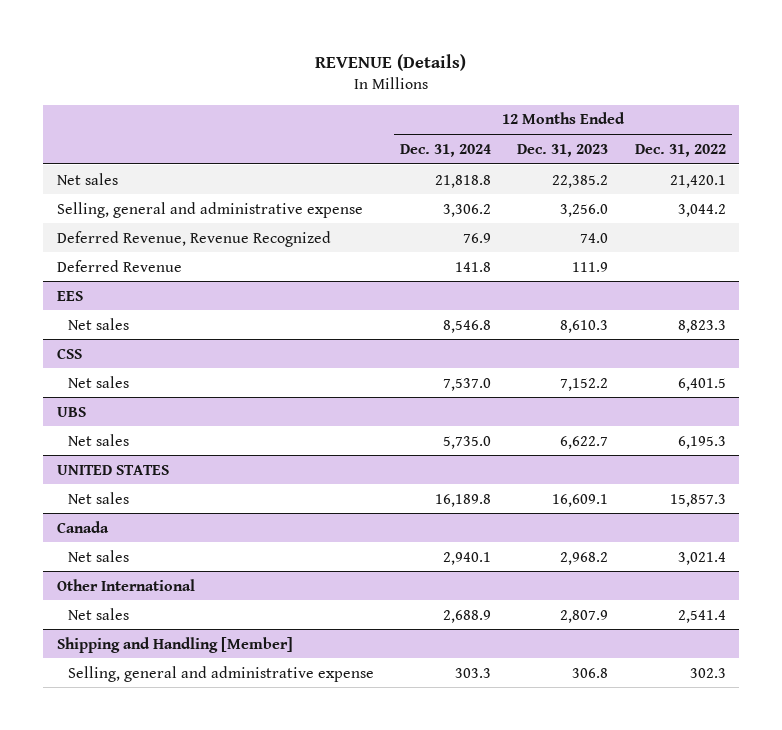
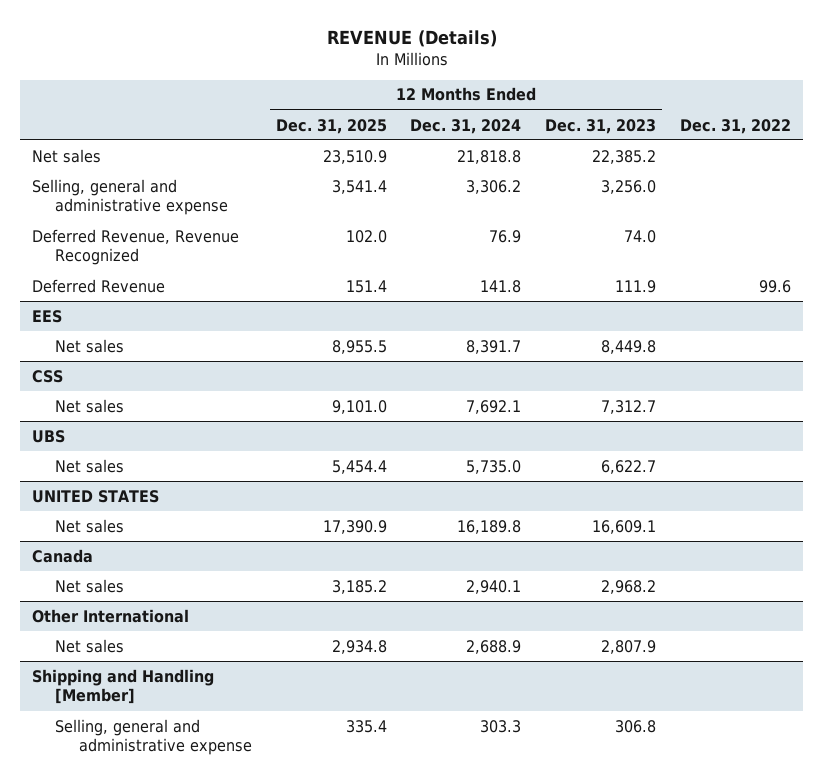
- | 12 Months Ended Dec. 31, 2024 | 12 Months Ended Dec. 31, 2023 | 12 Months Ended Dec. 31, 2022
+ | 12 Months Ended Dec. 31, 2025 | 12 Months Ended Dec. 31, 2024 | 12 Months Ended Dec. 31, 2023 | Dec. 31, 2022
@ EES
- Net sales | 8,546.8 | 8,610.3 | 8,823.3
+ Net sales | 8,955.5 | 8,391.7 | 8,449.8 |
@ CSS
- Net sales | 7,537.0 | 7,152.2 | 6,401.5
+ Net sales | 9,101.0 | 7,692.1 | 7,312.7 |

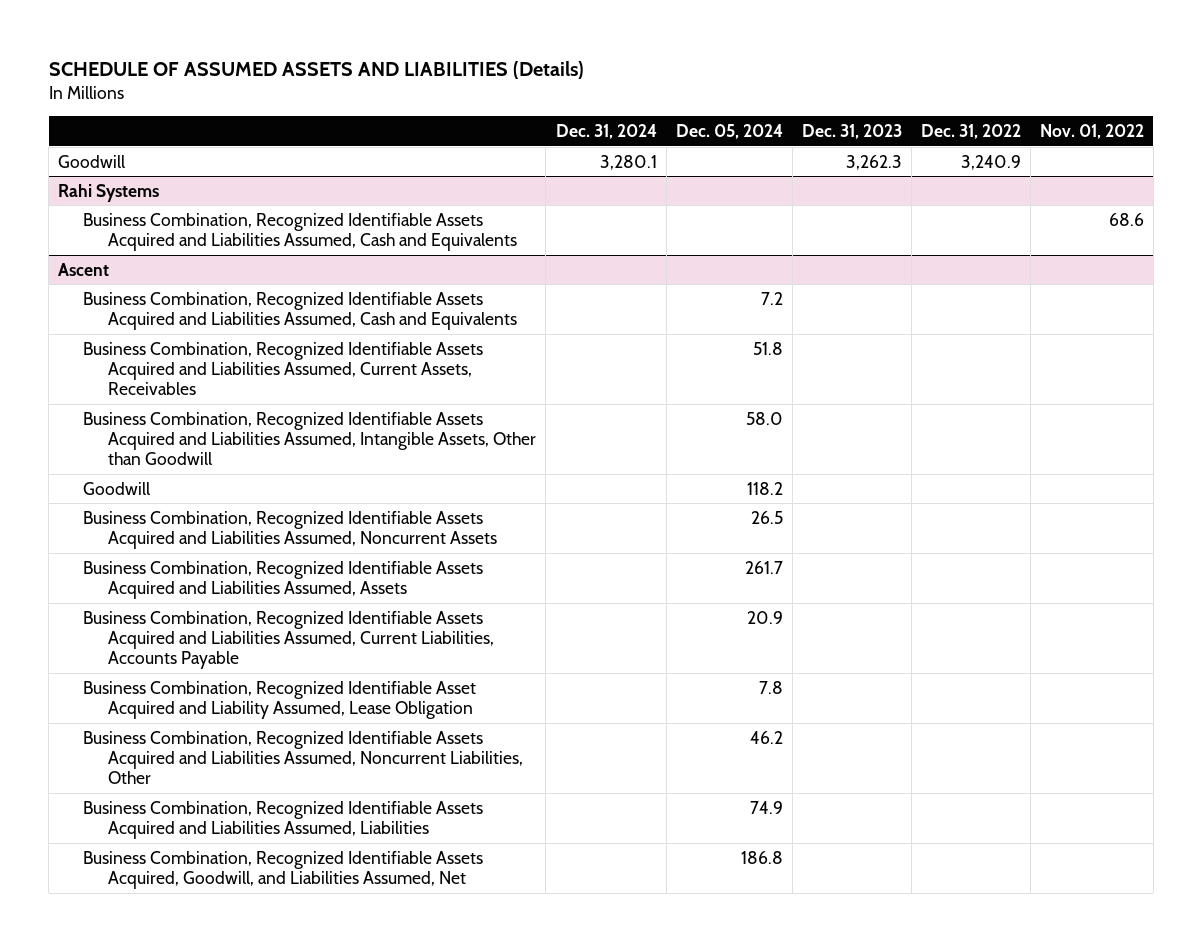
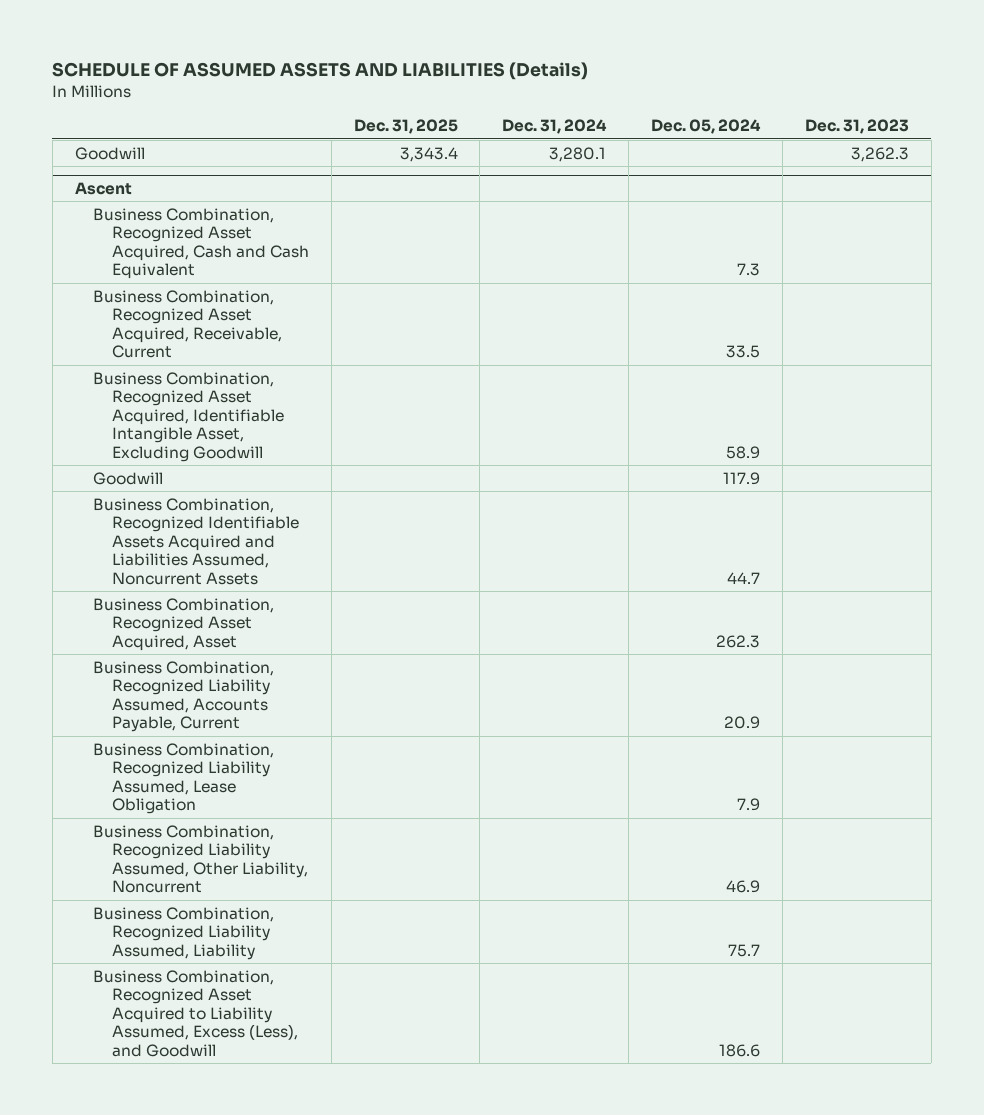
- | Dec. 31, 2024 | Dec. 05, 2024 | Dec. 31, 2023 | Dec. 31, 2022 | Nov. 01, 2022
+ | Dec. 31, 2025 | Dec. 31, 2024 | Dec. 05, 2024 | Dec. 31, 2023
- Rahi Systems
- Business Combination, Recognized Identifiable Assets Acquired and Liabilities Assumed, Cash and Equivalents | | | | | 68.6
@ Ascent
- Business Combination, Recognized Identifiable Assets Acquired and Liabilities Assumed, Cash and Equivalents | | 7.2 | | |
- Business Combination, Recognized Identifiable Assets Acquired and Liabilities Assumed, Current Assets, Receivables | | 51.8 | | |
- Business Combination, Recognized Identifiable Assets Acquired and Liabilities Assumed, Intangible Assets, Other than Goodwill | | 58.0 | | |
- Goodwill | | 118.2 | | |
- Business Combination, Recognized Identifiable Assets Acquired and Liabilities Assumed, Noncurrent Assets | | 26.5 | | |
- Business Combination, Recognized Identifiable Assets Acquired and Liabilities Assumed, Assets | | 261.7 | | |
- Business Combination, Recognized Identifiable Assets Acquired and Liabilities Assumed, Current Liabilities, Accounts Payable | | 20.9 | | |
- Business Combination, Recognized Identifiable Asset Acquired and Liability Assumed, Lease Obligation | | 7.8 | | |
- Business Combination, Recognized Identifiable Assets Acquired and Liabilities Assumed, Noncurrent Liabilities, Other | | 46.2 | | |
- Business Combination, Recognized Identifiable Assets Acquired and Liabilities Assumed, Liabilities | | 74.9 | | |
- Business Combination, Recognized Identifiable Assets Acquired, Goodwill, and Liabilities Assumed, Net | | 186.8 | | |
+ Business Combination, Recognized Asset Acquired, Cash and Cash Equivalent | | | 7.3 |
+ Business Combination, Recognized Asset Acquired, Receivable, Current | | | 33.5 |
+ Business Combination, Recognized Asset Acquired, Identifiable Intangible Asset, Excluding Goodwill | | | 58.9 |
+ Goodwill | | | 117.9 |
+ Business Combination, Recognized Identifiable Assets Acquired and Liabilities Assumed, Noncurrent Assets | | | 44.7 |
+ Business Combination, Recognized Asset Acquired, Asset | | | 262.3 |
+ Business Combination, Recognized Liability Assumed, Accounts Payable, Current | | | 20.9 |
+ Business Combination, Recognized Liability Assumed, Lease Obligation | | | 7.9 |
+ Business Combination, Recognized Liability Assumed, Other Liability, Noncurrent | | | 46.9 |
+ Business Combination, Recognized Liability Assumed, Liability | | | 75.7 |
+ Business Combination, Recognized Asset Acquired to Liability Assumed, Excess (Less), and Goodwill | | | 186.6 |

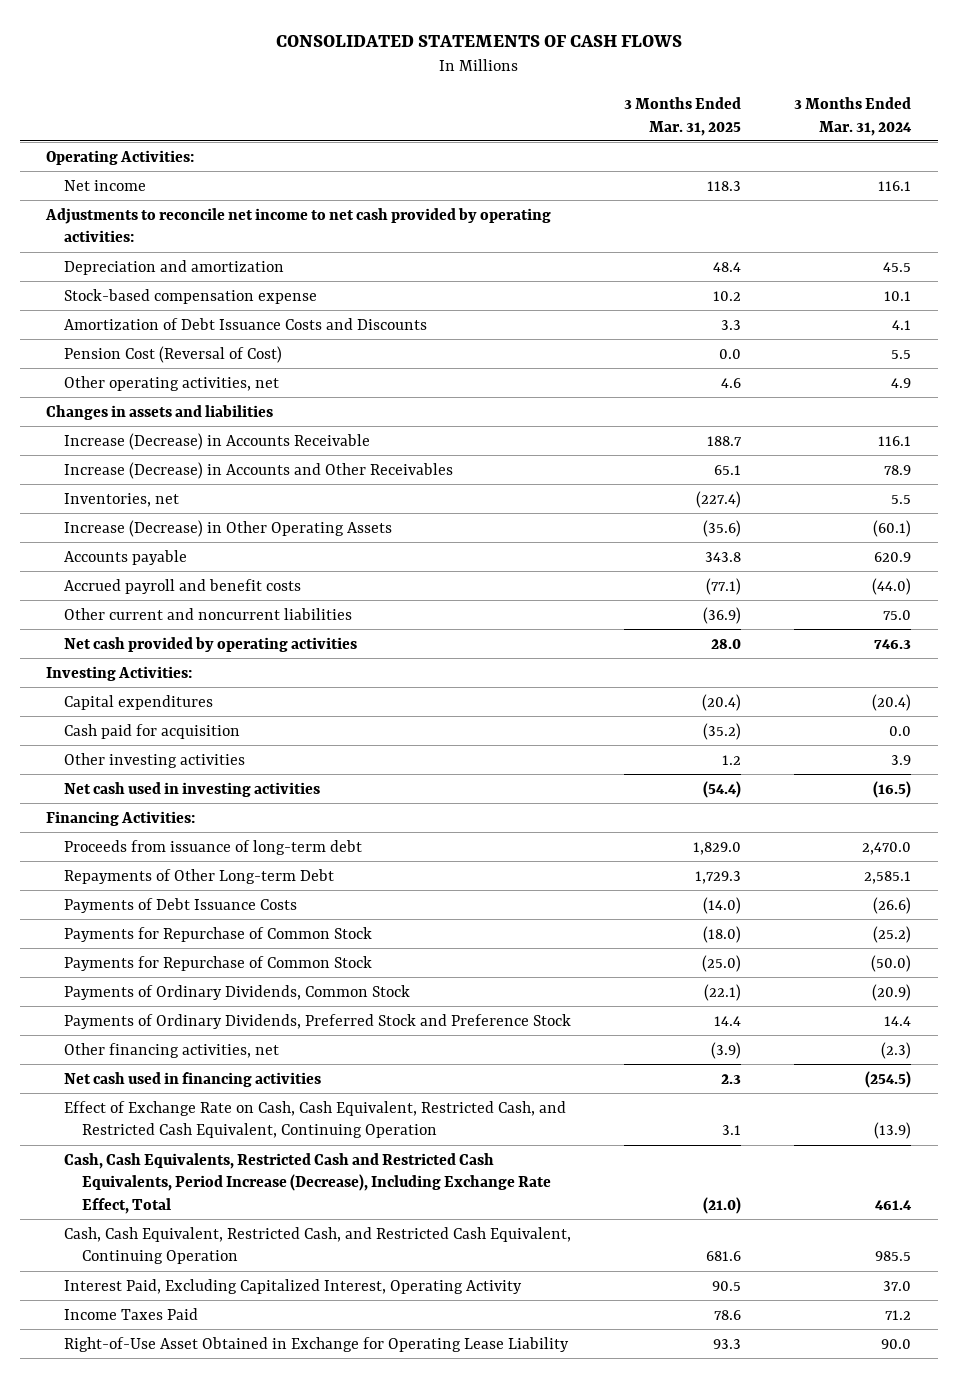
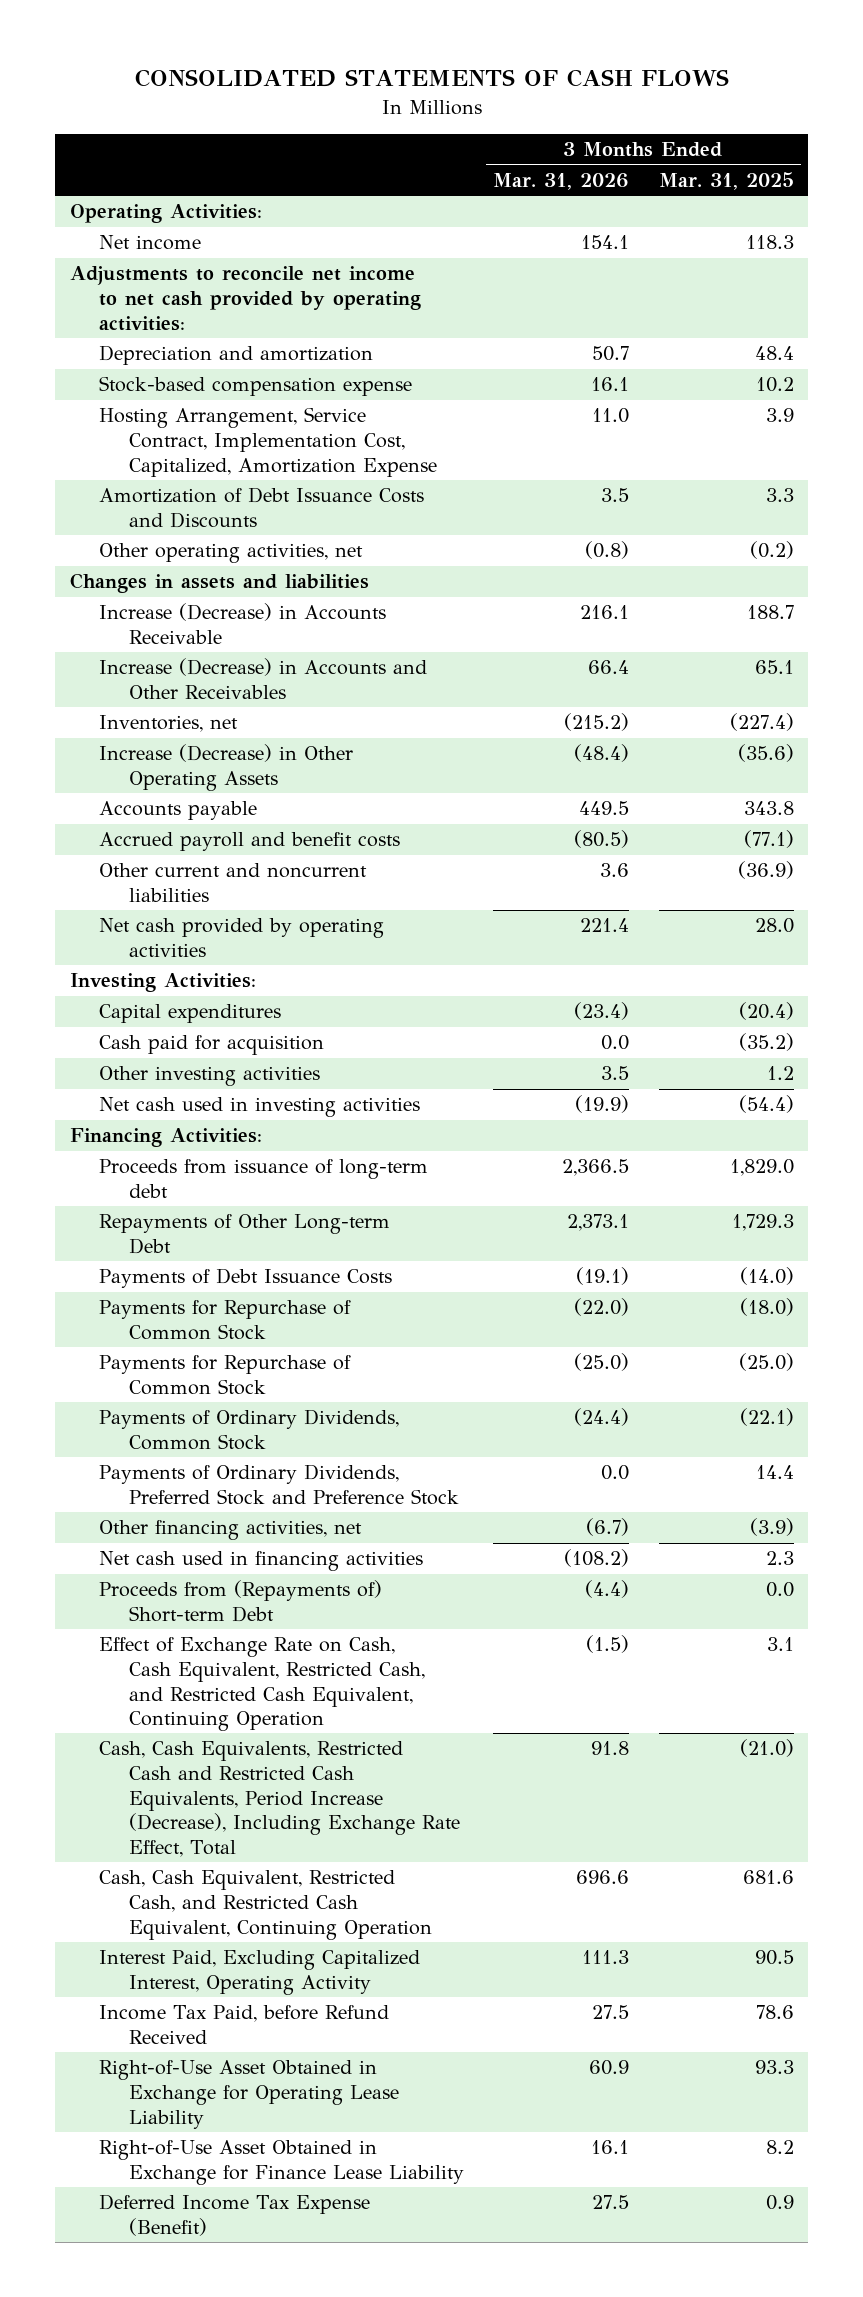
- | 3 Months Ended Mar. 31, 2025 | 3 Months Ended Mar. 31, 2024
+ | 3 Months Ended Mar. 31, 2026 | 3 Months Ended Mar. 31, 2025
+ Hosting Arrangement, Service Contract, Implementation Cost, Capitalized, Amortization Expense | 11.0 | 3.9
- Pension Cost (Reversal of Cost) | 0.0 | 5.5
- Other operating activities, net | 4.6 | 4.9
+ Other operating activities, net | (0.8) | (0.2)
+ Proceeds from (Repayments of) Short-term Debt | (4.4) | 0.0
- Income Taxes Paid | 78.6 | 71.2
+ Income Tax Paid, before Refund Received | 27.5 | 78.6
+ Right-of-Use Asset Obtained in Exchange for Finance Lease Liability | 16.1 | 8.2
+ Deferred Income Tax Expense (Benefit) | 27.5 | 0.9

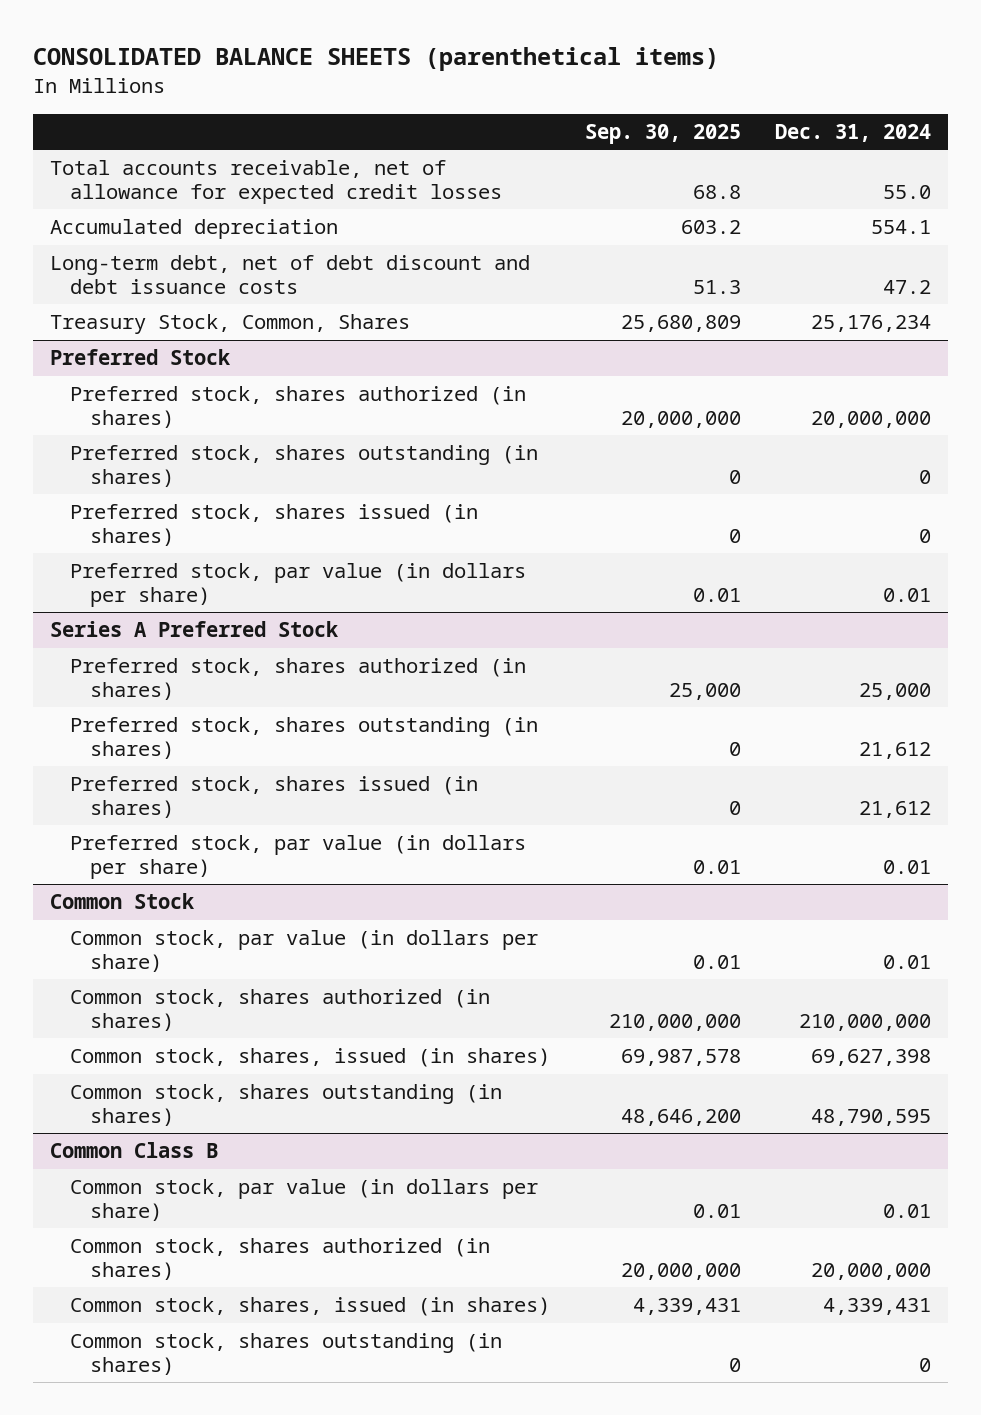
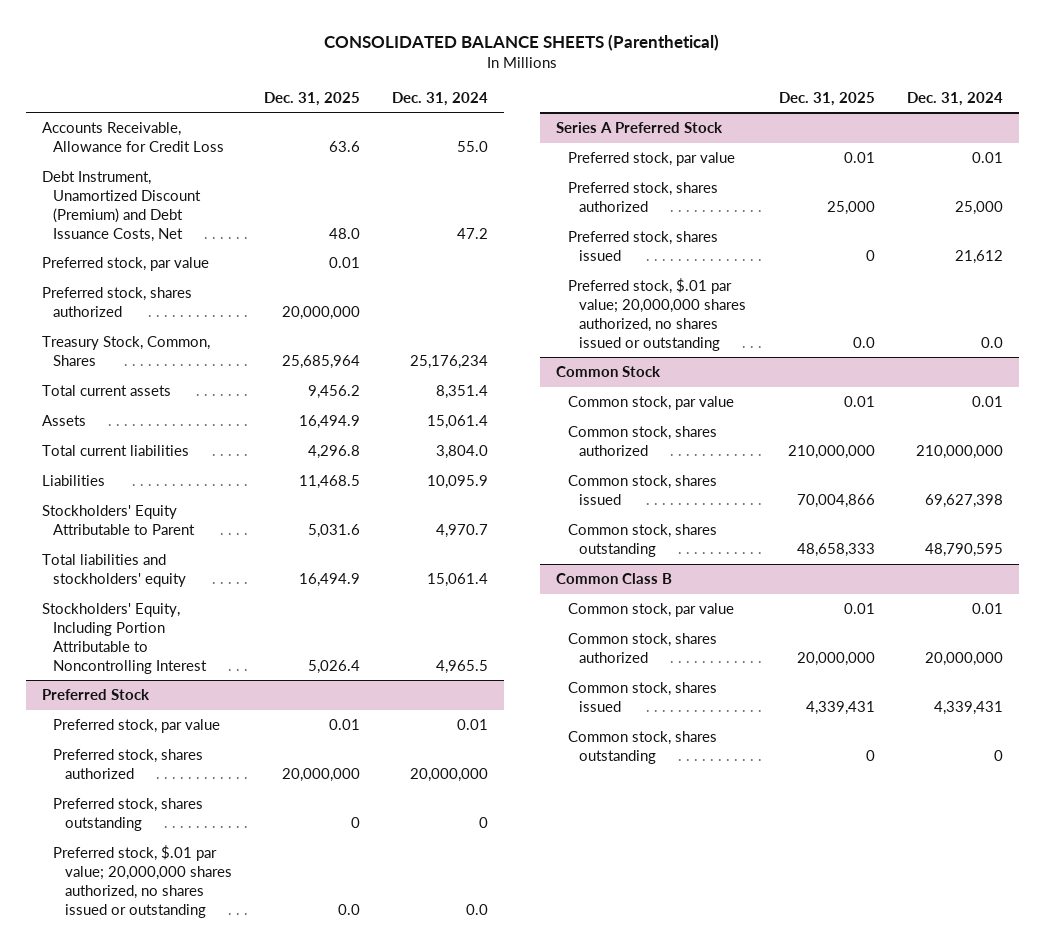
- CONSOLIDATED BALANCE SHEETS (parenthetical items)
+ CONSOLIDATED BALANCE SHEETS (Parenthetical)
- | Sep. 30, 2025 | Dec. 31, 2024
+ | Dec. 31, 2025 | Dec. 31, 2024
- Total accounts receivable, net of allowance for expected credit losses | 68.8 | 55.0
- Accumulated depreciation | 603.2 | 554.1
- Long-term debt, net of debt discount and debt issuance costs | 51.3 | 47.2
+ Accounts Receivable, Allowance for Credit Loss | 63.6 | 55.0
+ Debt Instrument, Unamortized Discount (Premium) and Debt Issuance Costs, Net | 48.0 | 47.2
+ Preferred stock, par value | 0.01 |
+ Preferred stock, shares authorized | 20,000,000 |
+ Total current assets | 9,456.2 | 8,351.4
+ Assets | 16,494.9 | 15,061.4
+ Total current liabilities | 4,296.8 | 3,804.0
+ Liabilities | 11,468.5 | 10,095.9
+ Stockholders' Equity Attributable to Parent | 5,031.6 | 4,970.7
+ Total liabilities and stockholders' equity | 16,494.9 | 15,061.4
+ Stockholders' Equity, Including Portion Attributable to Noncontrolling Interest | 5,026.4 | 4,965.5
@ Preferred Stock
- Preferred stock, shares authorized (in shares) | 20,000,000 | 20,000,000
- Preferred stock, shares outstanding (in shares) | 0 | 0
- Preferred stock, shares issued (in shares) | 0 | 0
- Preferred stock, par value (in dollars per share) | 0.01 | 0.01
+ Preferred stock, par value | 0.01 | 0.01
+ Preferred stock, shares authorized | 20,000,000 | 20,000,000
+ Preferred stock, shares outstanding | 0 | 0
+ Preferred stock, $.01 par value; 20,000,000 shares authorized, no shares issued or outstanding | 0.0 | 0.0
@ Series A Preferred Stock
- Preferred stock, shares authorized (in shares) | 25,000 | 25,000
- Preferred stock, shares outstanding (in shares) | 0 | 21,612
- Preferred stock, shares issued (in shares) | 0 | 21,612
- Preferred stock, par value (in dollars per share) | 0.01 | 0.01
+ Preferred stock, par value | 0.01 | 0.01
+ Preferred stock, shares authorized | 25,000 | 25,000
+ Preferred stock, shares issued | 0 | 21,612
+ Preferred stock, $.01 par value; 20,000,000 shares authorized, no shares issued or outstanding | 0.0 | 0.0
@ Common Stock
- Common stock, par value (in dollars per share) | 0.01 | 0.01
- Common stock, shares authorized (in shares) | 210,000,000 | 210,000,000
- Common stock, shares, issued (in shares) | 69,987,578 | 69,627,398
- Common stock, shares outstanding (in shares) | 48,646,200 | 48,790,595
+ Common stock, par value | 0.01 | 0.01
+ Common stock, shares authorized | 210,000,000 | 210,000,000
+ Common stock, shares issued | 70,004,866 | 69,627,398
+ Common stock, shares outstanding | 48,658,333 | 48,790,595
@ Common Class B
- Common stock, par value (in dollars per share) | 0.01 | 0.01
- Common stock, shares authorized (in shares) | 20,000,000 | 20,000,000
- Common stock, shares, issued (in shares) | 4,339,431 | 4,339,431
- Common stock, shares outstanding (in shares) | 0 | 0
+ Common stock, par value | 0.01 | 0.01
+ Common stock, shares authorized | 20,000,000 | 20,000,000
+ Common stock, shares issued | 4,339,431 | 4,339,431
+ Common stock, shares outstanding | 0 | 0

